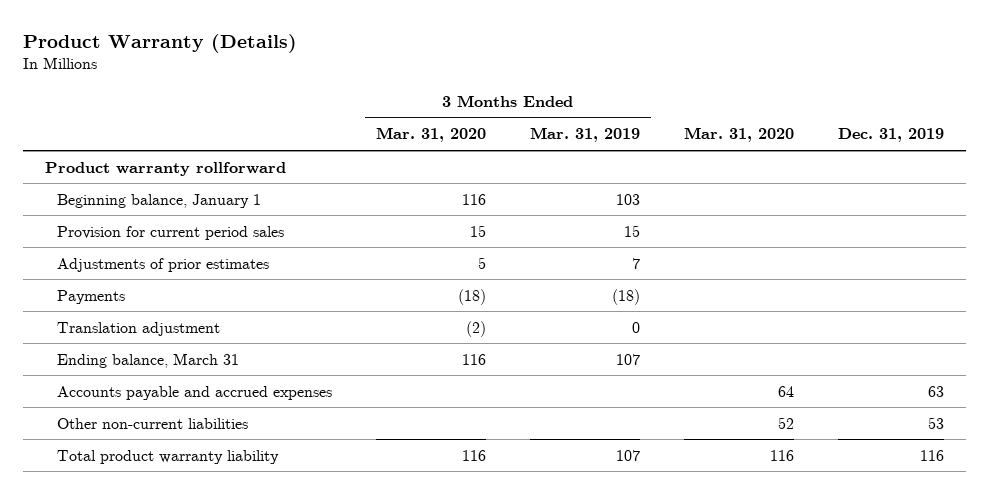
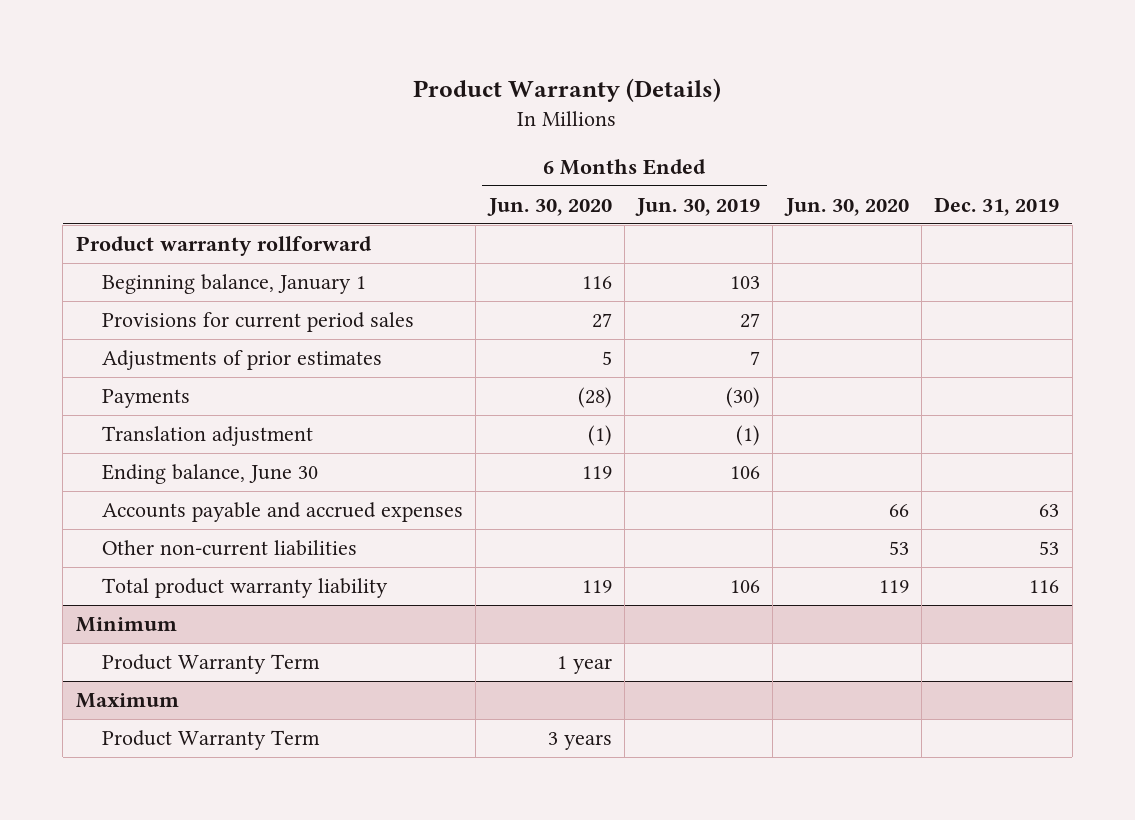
- | 3 Months Ended Mar. 31, 2020 | 3 Months Ended Mar. 31, 2019 | Mar. 31, 2020 | Dec. 31, 2019
+ | 6 Months Ended Jun. 30, 2020 | 6 Months Ended Jun. 30, 2019 | Jun. 30, 2020 | Dec. 31, 2019
- Provision for current period sales | 15 | 15 | |
+ Provisions for current period sales | 27 | 27 | |
- Ending balance, March 31 | 116 | 107 | |
+ Ending balance, June 30 | 119 | 106 | |
+ Minimum
+ Product Warranty Term | 1 year | | |
+ Maximum
+ Product Warranty Term | 3 years | | |

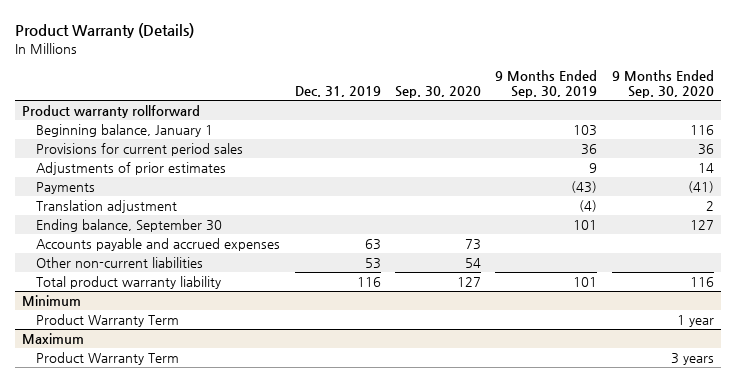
- | 6 Months Ended Jun. 30, 2020 | 6 Months Ended Jun. 30, 2019 | Jun. 30, 2020 | Dec. 31, 2019
+ | Dec. 31, 2019 | Sep. 30, 2020 | 9 Months Ended Sep. 30, 2019 | 9 Months Ended Sep. 30, 2020
- Ending balance, June 30 | 119 | 106 | |
+ Ending balance, September 30 | | | 101 | 127

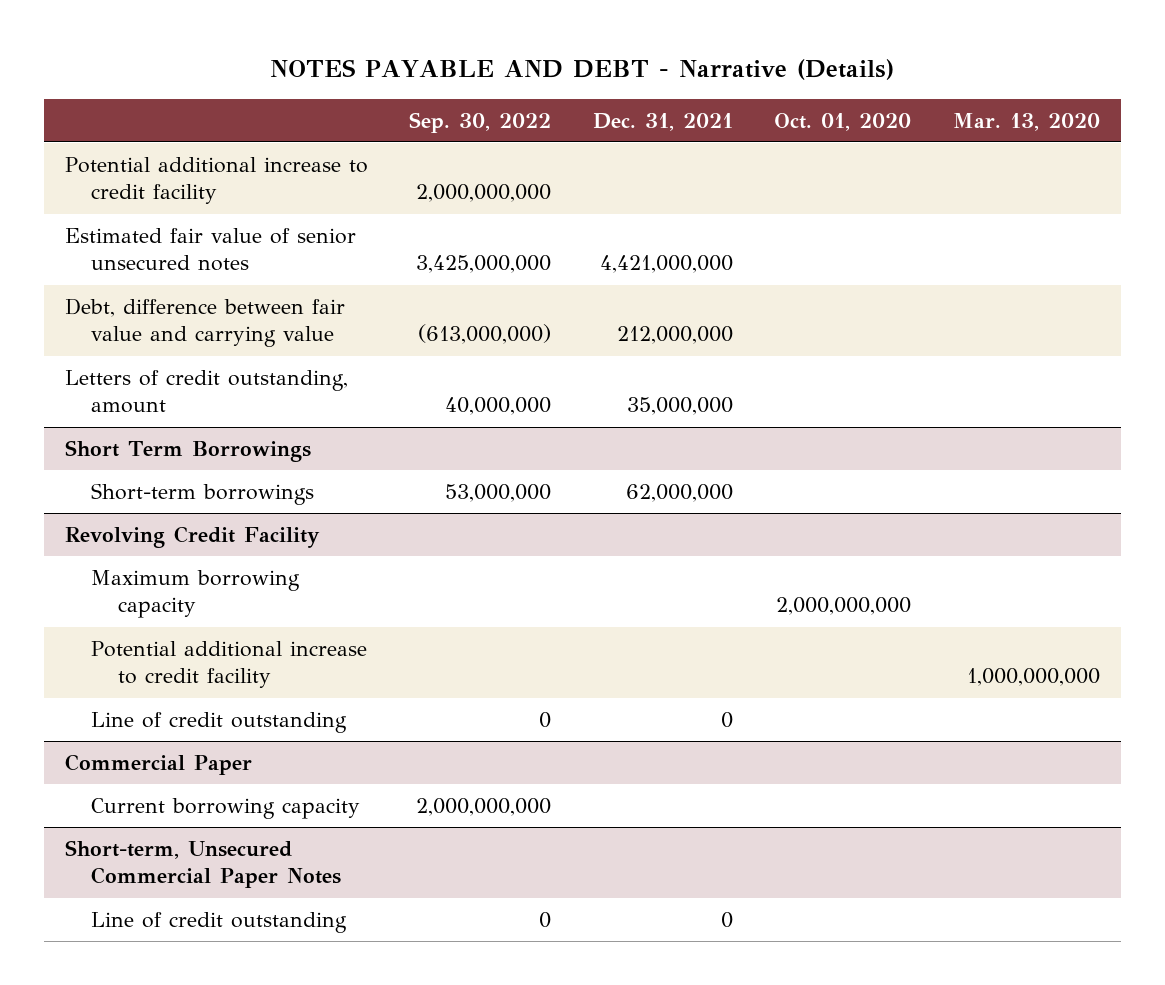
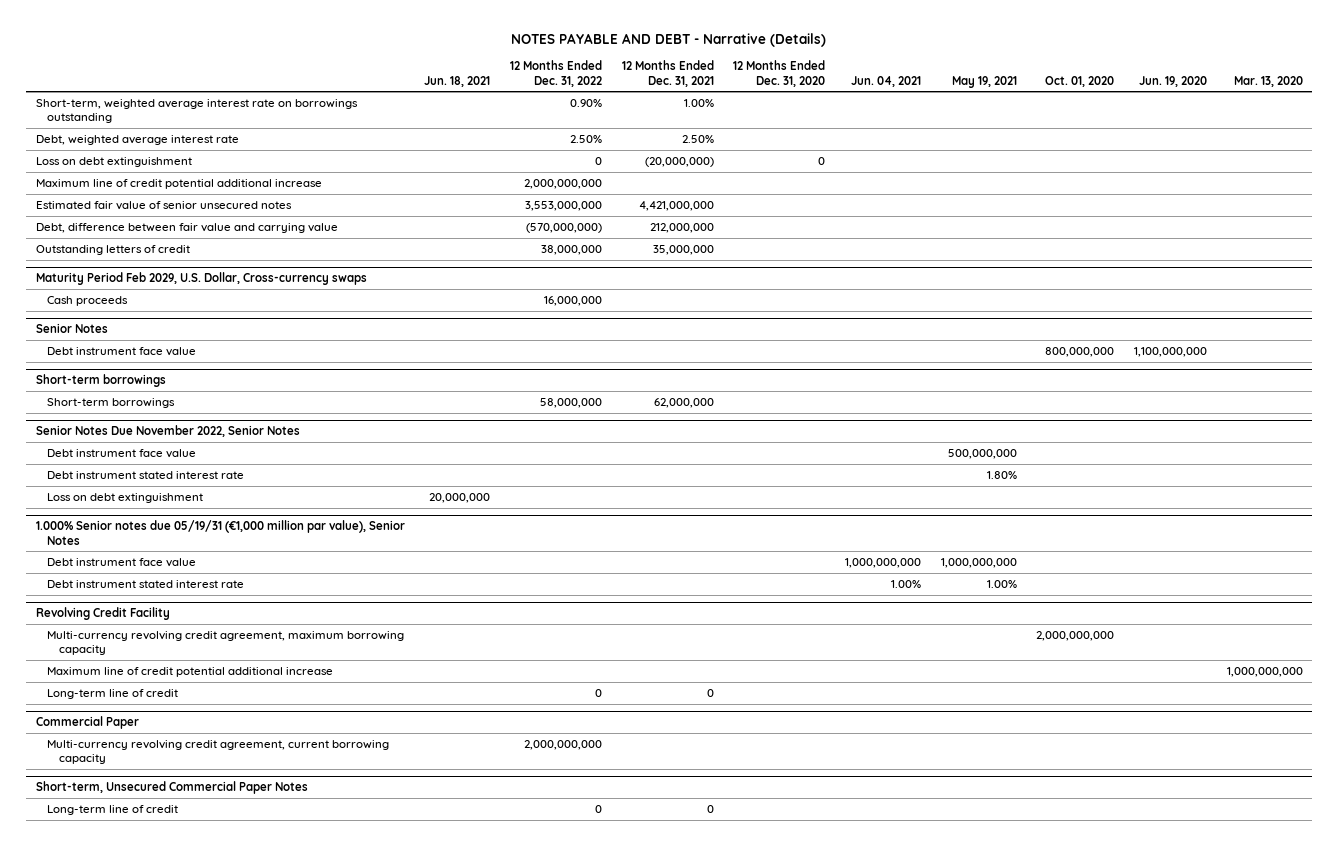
- | Sep. 30, 2022 | Dec. 31, 2021 | Oct. 01, 2020 | Mar. 13, 2020
+ | Jun. 18, 2021 | 12 Months Ended Dec. 31, 2022 | 12 Months Ended Dec. 31, 2021 | 12 Months Ended Dec. 31, 2020 | Jun. 04, 2021 | May 19, 2021 | Oct. 01, 2020 | Jun. 19, 2020 | Mar. 13, 2020
- Potential additional increase to credit facility | 2,000,000,000 | | |
+ Short-term, weighted average interest rate on borrowings outstanding | | 0.90% | 1.00% | | | | | |
+ Debt, weighted average interest rate | | 2.50% | 2.50% | | | | | |
+ Loss on debt extinguishment | | 0 | (20,000,000) | 0 | | | | |
+ Maximum line of credit potential additional increase | | 2,000,000,000 | | | | | | |
- Letters of credit outstanding, amount | 40,000,000 | 35,000,000 | |
- Short Term Borrowings
+ Outstanding letters of credit | | 38,000,000 | 35,000,000 | | | | | |
+ Maturity Period Feb 2029, U.S. Dollar, Cross-currency swaps
+ Cash proceeds | | 16,000,000 | | | | | | |
+ Senior Notes
+ Debt instrument face value | | | | | | | 800,000,000 | 1,100,000,000 |
+ Short-term borrowings
+ Senior Notes Due November 2022, Senior Notes
+ Debt instrument face value | | | | | | 500,000,000 | | |
+ Debt instrument stated interest rate | | | | | | 1.80% | | |
+ Loss on debt extinguishment | 20,000,000 | | | | | | | |
+ 1.000% Senior notes due 05/19/31 (€1,000 million par value), Senior Notes
+ Debt instrument face value | | | | | 1,000,000,000 | 1,000,000,000 | | |
+ Debt instrument stated interest rate | | | | | 1.00% | 1.00% | | |
@ Revolving Credit Facility
- Maximum borrowing capacity | | | 2,000,000,000 |
- Potential additional increase to credit facility | | | | 1,000,000,000
- Line of credit outstanding | 0 | 0 | |
+ Multi-currency revolving credit agreement, maximum borrowing capacity | | | | | | | 2,000,000,000 | |
+ Maximum line of credit potential additional increase | | | | | | | | | 1,000,000,000
+ Long-term line of credit | | 0 | 0 | | | | | |
@ Commercial Paper
- Current borrowing capacity | 2,000,000,000 | | |
+ Multi-currency revolving credit agreement, current borrowing capacity | | 2,000,000,000 | | | | | | |
@ Short-term, Unsecured Commercial Paper Notes
- Line of credit outstanding | 0 | 0 | |
+ Long-term line of credit | | 0 | 0 | | | | | |

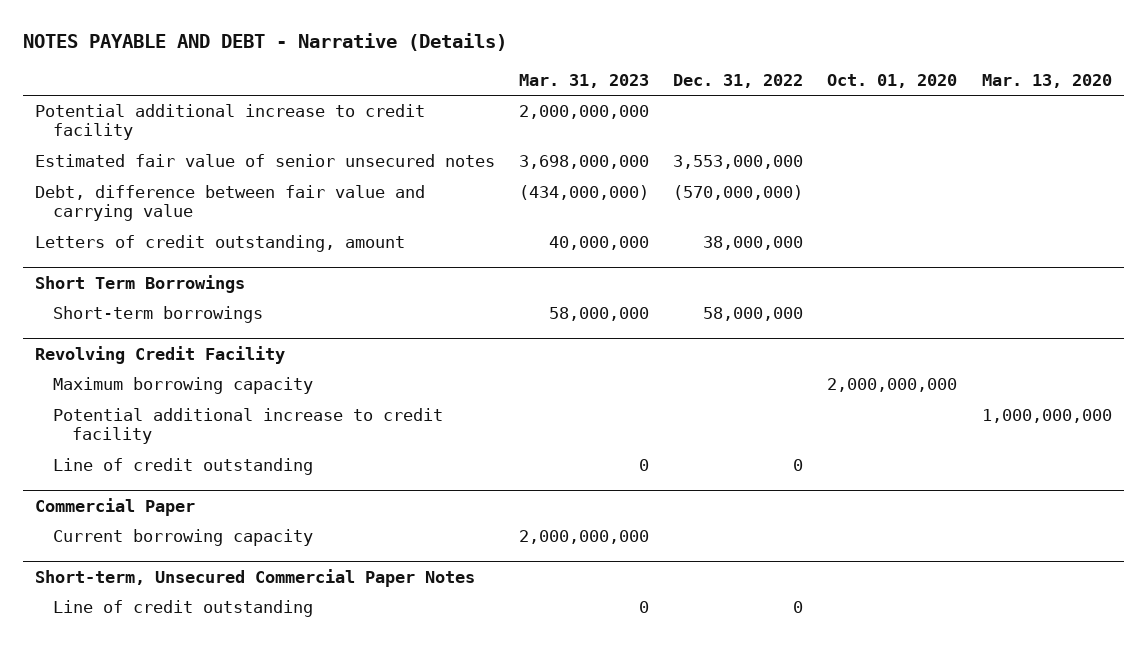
- | Jun. 18, 2021 | 12 Months Ended Dec. 31, 2022 | 12 Months Ended Dec. 31, 2021 | 12 Months Ended Dec. 31, 2020 | Jun. 04, 2021 | May 19, 2021 | Oct. 01, 2020 | Jun. 19, 2020 | Mar. 13, 2020
+ | Mar. 31, 2023 | Dec. 31, 2022 | Oct. 01, 2020 | Mar. 13, 2020
- Short-term, weighted average interest rate on borrowings outstanding | | 0.90% | 1.00% | | | | | |
- Debt, weighted average interest rate | | 2.50% | 2.50% | | | | | |
- Loss on debt extinguishment | | 0 | (20,000,000) | 0 | | | | |
- Maximum line of credit potential additional increase | | 2,000,000,000 | | | | | | |
+ Potential additional increase to credit facility | 2,000,000,000 | | |
- Outstanding letters of credit | | 38,000,000 | 35,000,000 | | | | | |
- Maturity Period Feb 2029, U.S. Dollar, Cross-currency swaps
- Cash proceeds | | 16,000,000 | | | | | | |
- Senior Notes
- Debt instrument face value | | | | | | | 800,000,000 | 1,100,000,000 |
- Short-term borrowings
+ Letters of credit outstanding, amount | 40,000,000 | 38,000,000 | |
+ Short Term Borrowings
- Senior Notes Due November 2022, Senior Notes
- Debt instrument face value | | | | | | 500,000,000 | | |
- Debt instrument stated interest rate | | | | | | 1.80% | | |
- Loss on debt extinguishment | 20,000,000 | | | | | | | |
- 1.000% Senior notes due 05/19/31 (€1,000 million par value), Senior Notes
- Debt instrument face value | | | | | 1,000,000,000 | 1,000,000,000 | | |
- Debt instrument stated interest rate | | | | | 1.00% | 1.00% | | |
@ Revolving Credit Facility
- Multi-currency revolving credit agreement, maximum borrowing capacity | | | | | | | 2,000,000,000 | |
- Maximum line of credit potential additional increase | | | | | | | | | 1,000,000,000
- Long-term line of credit | | 0 | 0 | | | | | |
+ Maximum borrowing capacity | | | 2,000,000,000 |
+ Potential additional increase to credit facility | | | | 1,000,000,000
+ Line of credit outstanding | 0 | 0 | |
@ Commercial Paper
- Multi-currency revolving credit agreement, current borrowing capacity | | 2,000,000,000 | | | | | | |
+ Current borrowing capacity | 2,000,000,000 | | |
@ Short-term, Unsecured Commercial Paper Notes
- Long-term line of credit | | 0 | 0 | | | | | |
+ Line of credit outstanding | 0 | 0 | |

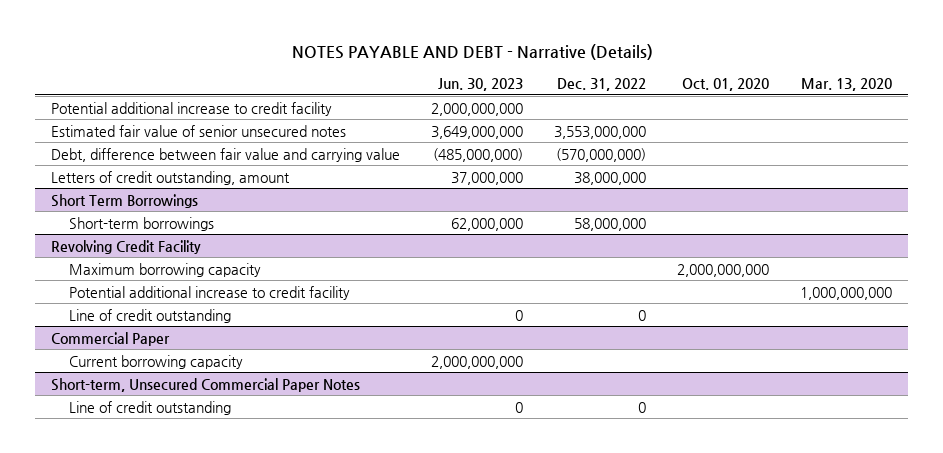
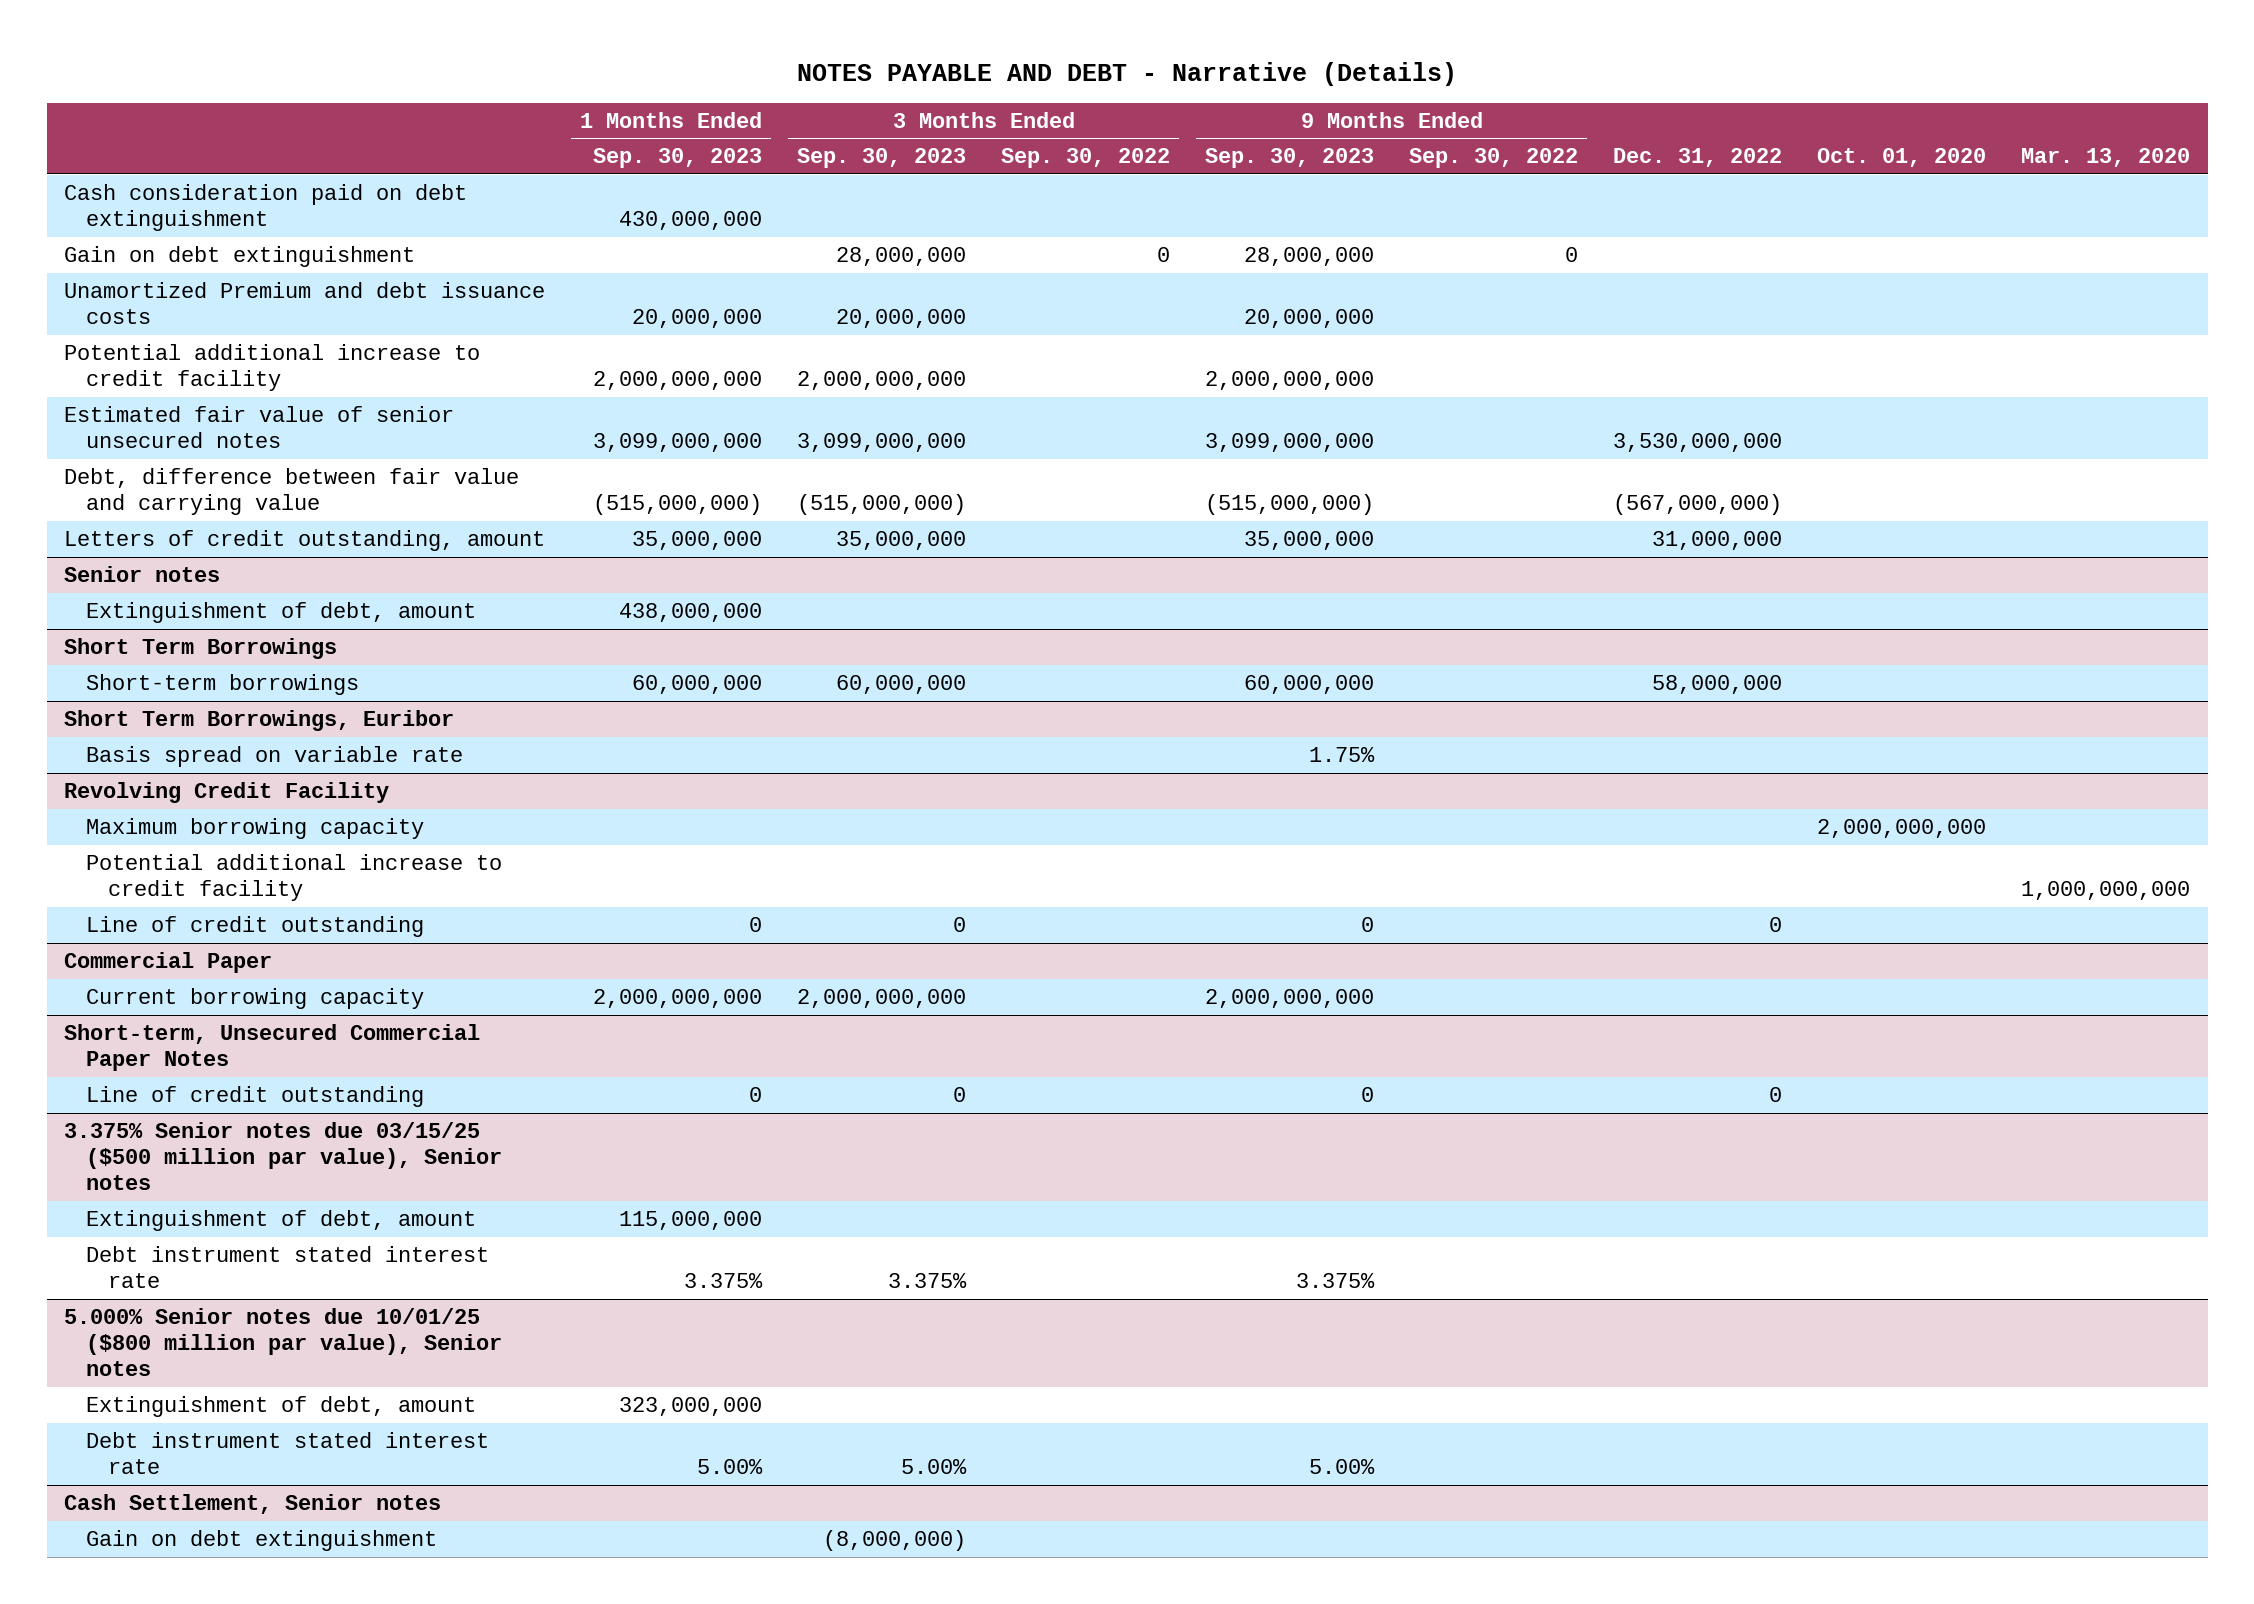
- | Jun. 30, 2023 | Dec. 31, 2022 | Oct. 01, 2020 | Mar. 13, 2020
+ | 1 Months Ended Sep. 30, 2023 | 3 Months Ended Sep. 30, 2023 | 3 Months Ended Sep. 30, 2022 | 9 Months Ended Sep. 30, 2023 | 9 Months Ended Sep. 30, 2022 | Dec. 31, 2022 | Oct. 01, 2020 | Mar. 13, 2020
+ Cash consideration paid on debt extinguishment | 430,000,000 | | | | | | |
+ Gain on debt extinguishment | | 28,000,000 | 0 | 28,000,000 | 0 | | |
+ Unamortized Premium and debt issuance costs | 20,000,000 | 20,000,000 | | 20,000,000 | | | |
- Estimated fair value of senior unsecured notes | 3,649,000,000 | 3,553,000,000 | |
- Debt, difference between fair value and carrying value | (485,000,000) | (570,000,000) | |
- Letters of credit outstanding, amount | 37,000,000 | 38,000,000 | |
+ Estimated fair value of senior unsecured notes | 3,099,000,000 | 3,099,000,000 | | 3,099,000,000 | | 3,530,000,000 | |
+ Debt, difference between fair value and carrying value | (515,000,000) | (515,000,000) | | (515,000,000) | | (567,000,000) | |
+ Letters of credit outstanding, amount | 35,000,000 | 35,000,000 | | 35,000,000 | | 31,000,000 | |
+ Senior notes
+ Extinguishment of debt, amount | 438,000,000 | | | | | | |
+ Short Term Borrowings, Euribor
+ Basis spread on variable rate | | | | 1.75% | | | |
+ 3.375% Senior notes due 03/15/25 ($500 million par value), Senior notes
+ Extinguishment of debt, amount | 115,000,000 | | | | | | |
+ Debt instrument stated interest rate | 3.375% | 3.375% | | 3.375% | | | |
+ 5.000% Senior notes due 10/01/25 ($800 million par value), Senior notes
+ Extinguishment of debt, amount | 323,000,000 | | | | | | |
+ Debt instrument stated interest rate | 5.00% | 5.00% | | 5.00% | | | |
+ Cash Settlement, Senior notes
+ Gain on debt extinguishment | | (8,000,000) | | | | | |

